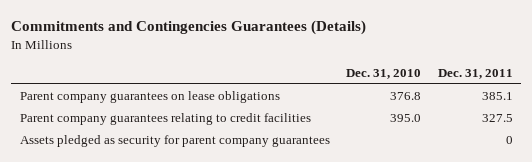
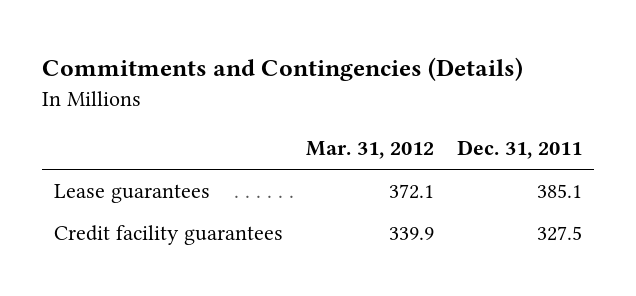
- Commitments and Contingencies Guarantees (Details)
+ Commitments and Contingencies (Details)
- | Dec. 31, 2010 | Dec. 31, 2011
+ | Mar. 31, 2012 | Dec. 31, 2011
- Parent company guarantees on lease obligations | 376.8 | 385.1
- Parent company guarantees relating to credit facilities | 395.0 | 327.5
- Assets pledged as security for parent company guarantees | | 0
+ Lease guarantees | 372.1 | 385.1
+ Credit facility guarantees | 339.9 | 327.5

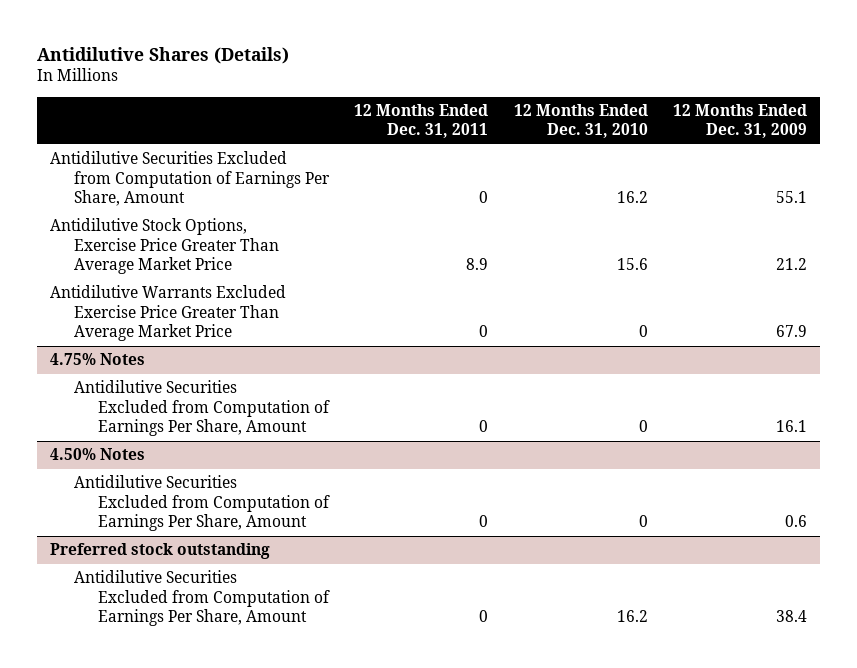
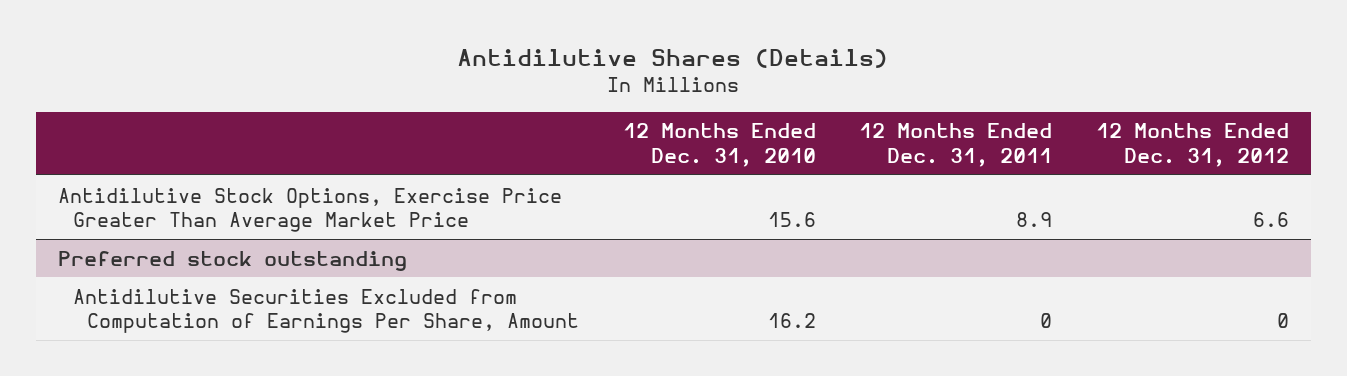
- | 12 Months Ended Dec. 31, 2011 | 12 Months Ended Dec. 31, 2010 | 12 Months Ended Dec. 31, 2009
+ | 12 Months Ended Dec. 31, 2010 | 12 Months Ended Dec. 31, 2011 | 12 Months Ended Dec. 31, 2012
- Antidilutive Securities Excluded from Computation of Earnings Per Share, Amount | 0 | 16.2 | 55.1
- Antidilutive Warrants Excluded Exercise Price Greater Than Average Market Price | 0 | 0 | 67.9
- 4.75% Notes
- Antidilutive Securities Excluded from Computation of Earnings Per Share, Amount | 0 | 0 | 16.1
- 4.50% Notes
- Antidilutive Securities Excluded from Computation of Earnings Per Share, Amount | 0 | 0 | 0.6

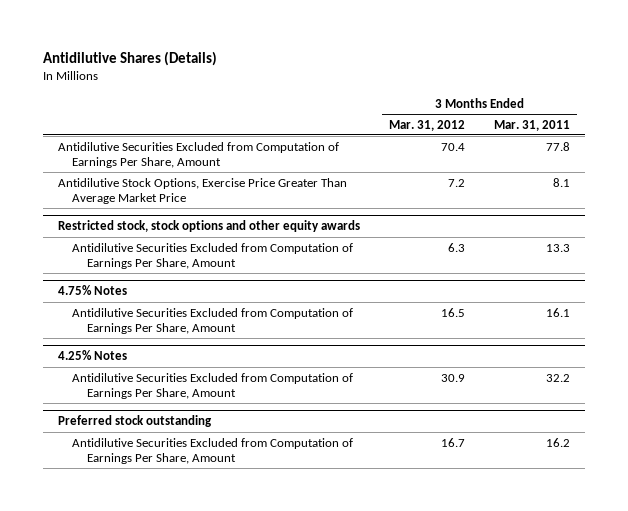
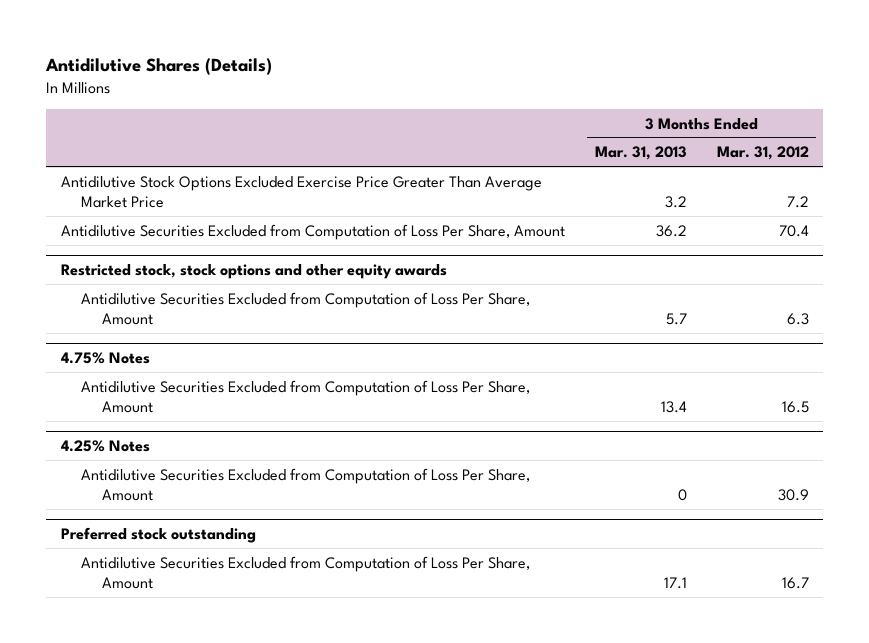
- | 3 Months Ended Mar. 31, 2012 | 3 Months Ended Mar. 31, 2011
+ | 3 Months Ended Mar. 31, 2013 | 3 Months Ended Mar. 31, 2012
- Antidilutive Securities Excluded from Computation of Earnings Per Share, Amount | 70.4 | 77.8
- Antidilutive Stock Options, Exercise Price Greater Than Average Market Price | 7.2 | 8.1
+ Antidilutive Stock Options Excluded Exercise Price Greater Than Average Market Price | 3.2 | 7.2
+ Antidilutive Securities Excluded from Computation of Loss Per Share, Amount | 36.2 | 70.4
@ Restricted stock, stock options and other equity awards
- Antidilutive Securities Excluded from Computation of Earnings Per Share, Amount | 6.3 | 13.3
+ Antidilutive Securities Excluded from Computation of Loss Per Share, Amount | 5.7 | 6.3
@ 4.75% Notes
- Antidilutive Securities Excluded from Computation of Earnings Per Share, Amount | 16.5 | 16.1
+ Antidilutive Securities Excluded from Computation of Loss Per Share, Amount | 13.4 | 16.5
@ 4.25% Notes
- Antidilutive Securities Excluded from Computation of Earnings Per Share, Amount | 30.9 | 32.2
+ Antidilutive Securities Excluded from Computation of Loss Per Share, Amount | 0 | 30.9
@ Preferred stock outstanding
- Antidilutive Securities Excluded from Computation of Earnings Per Share, Amount | 16.7 | 16.2
+ Antidilutive Securities Excluded from Computation of Loss Per Share, Amount | 17.1 | 16.7

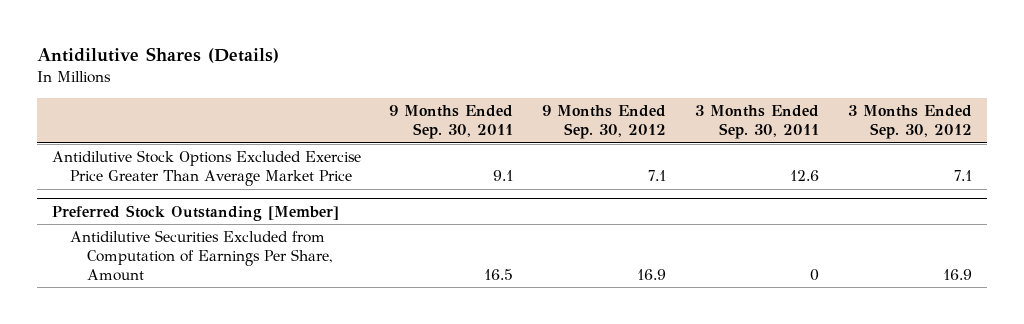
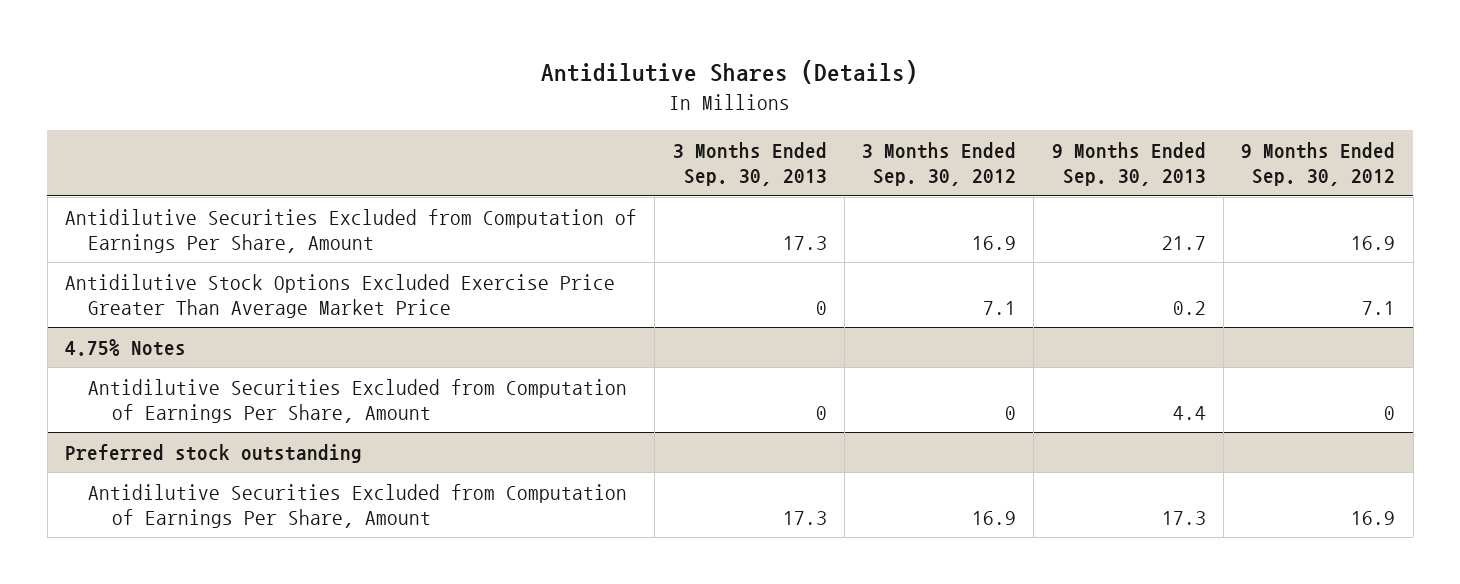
- | 9 Months Ended Sep. 30, 2011 | 9 Months Ended Sep. 30, 2012 | 3 Months Ended Sep. 30, 2011 | 3 Months Ended Sep. 30, 2012
+ | 3 Months Ended Sep. 30, 2013 | 3 Months Ended Sep. 30, 2012 | 9 Months Ended Sep. 30, 2013 | 9 Months Ended Sep. 30, 2012
+ Antidilutive Securities Excluded from Computation of Earnings Per Share, Amount | 17.3 | 16.9 | 21.7 | 16.9
- Preferred Stock Outstanding [Member]
+ 4.75% Notes
+ Antidilutive Securities Excluded from Computation of Earnings Per Share, Amount | 0 | 0 | 4.4 | 0
+ Preferred stock outstanding

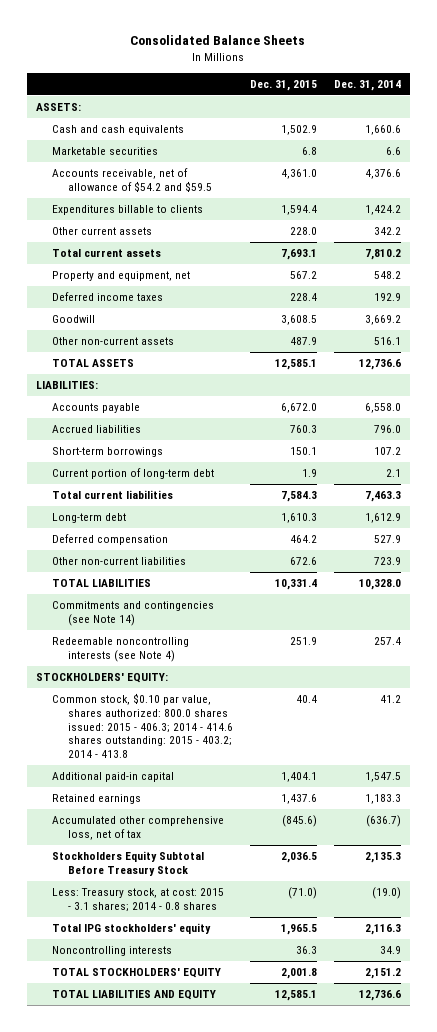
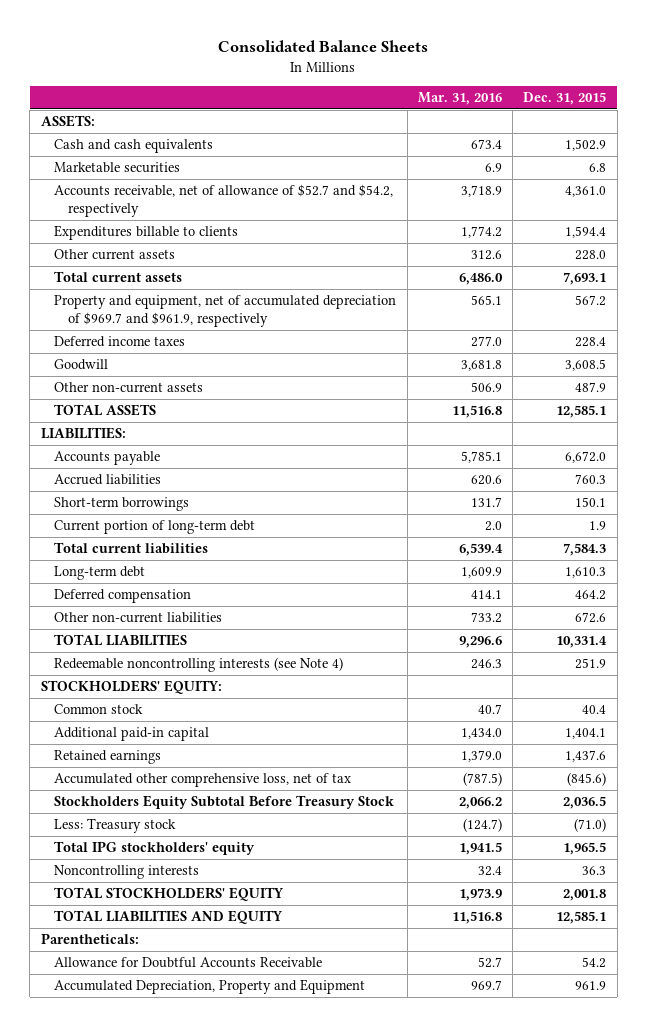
- | Dec. 31, 2015 | Dec. 31, 2014
+ | Mar. 31, 2016 | Dec. 31, 2015
- Accounts receivable, net of allowance of $54.2 and $59.5 | 4,361.0 | 4,376.6
+ Accounts receivable, net of allowance of $52.7 and $54.2, respectively | 3,718.9 | 4,361.0
- Property and equipment, net | 567.2 | 548.2
+ Property and equipment, net of accumulated depreciation of $969.7 and $961.9, respectively | 565.1 | 567.2
- Commitments and contingencies (see Note 14)
- Common stock, $0.10 par value, shares authorized: 800.0 shares issued: 2015 - 406.3; 2014 - 414.6 shares outstanding: 2015 - 403.2; 2014 - 413.8 | 40.4 | 41.2
+ Common stock | 40.7 | 40.4
- Less: Treasury stock, at cost: 2015 - 3.1 shares; 2014 - 0.8 shares | (71.0) | (19.0)
+ Less: Treasury stock | (124.7) | (71.0)
+ Parentheticals:
+ Allowance for Doubtful Accounts Receivable | 52.7 | 54.2
+ Accumulated Depreciation, Property and Equipment | 969.7 | 961.9

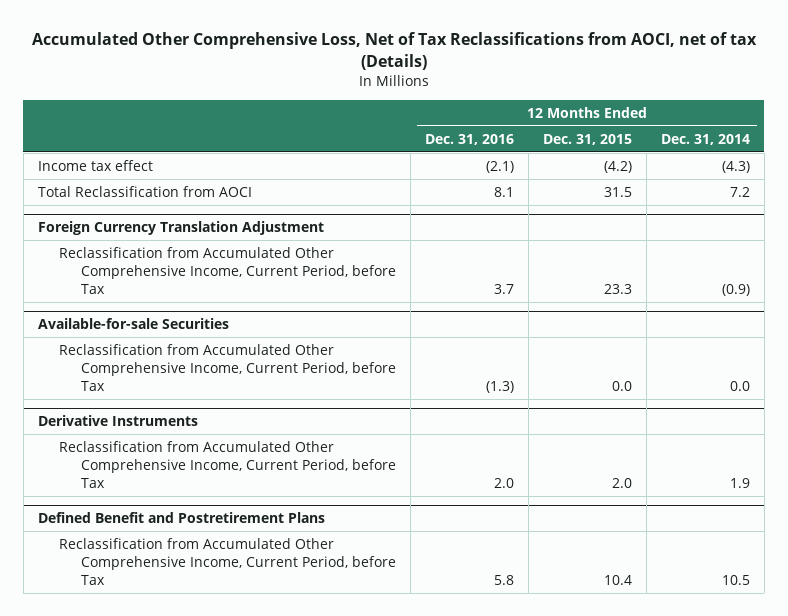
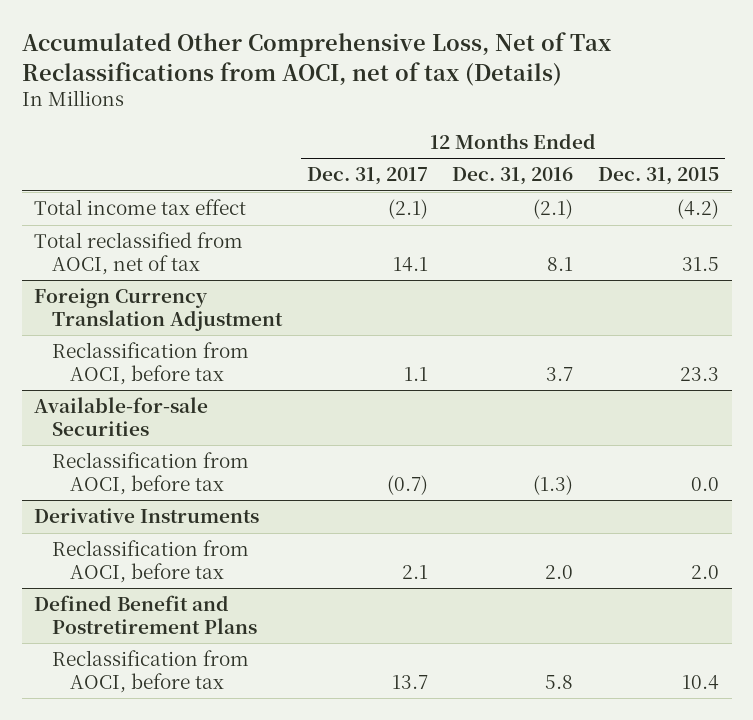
- | 12 Months Ended Dec. 31, 2016 | 12 Months Ended Dec. 31, 2015 | 12 Months Ended Dec. 31, 2014
+ | 12 Months Ended Dec. 31, 2017 | 12 Months Ended Dec. 31, 2016 | 12 Months Ended Dec. 31, 2015
- Income tax effect | (2.1) | (4.2) | (4.3)
- Total Reclassification from AOCI | 8.1 | 31.5 | 7.2
+ Total income tax effect | (2.1) | (2.1) | (4.2)
+ Total reclassified from AOCI, net of tax | 14.1 | 8.1 | 31.5
@ Foreign Currency Translation Adjustment
- Reclassification from Accumulated Other Comprehensive Income, Current Period, before Tax | 3.7 | 23.3 | (0.9)
+ Reclassification from AOCI, before tax | 1.1 | 3.7 | 23.3
@ Available-for-sale Securities
- Reclassification from Accumulated Other Comprehensive Income, Current Period, before Tax | (1.3) | 0.0 | 0.0
+ Reclassification from AOCI, before tax | (0.7) | (1.3) | 0.0
@ Derivative Instruments
- Reclassification from Accumulated Other Comprehensive Income, Current Period, before Tax | 2.0 | 2.0 | 1.9
+ Reclassification from AOCI, before tax | 2.1 | 2.0 | 2.0
@ Defined Benefit and Postretirement Plans
- Reclassification from Accumulated Other Comprehensive Income, Current Period, before Tax | 5.8 | 10.4 | 10.5
+ Reclassification from AOCI, before tax | 13.7 | 5.8 | 10.4

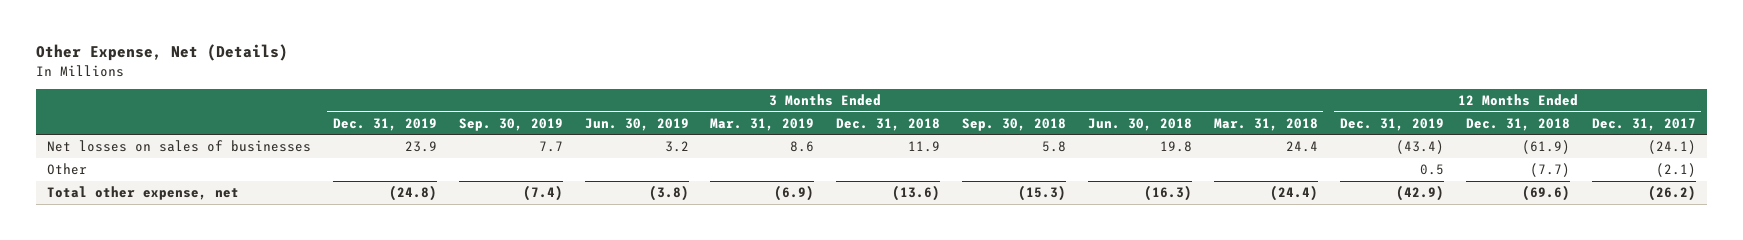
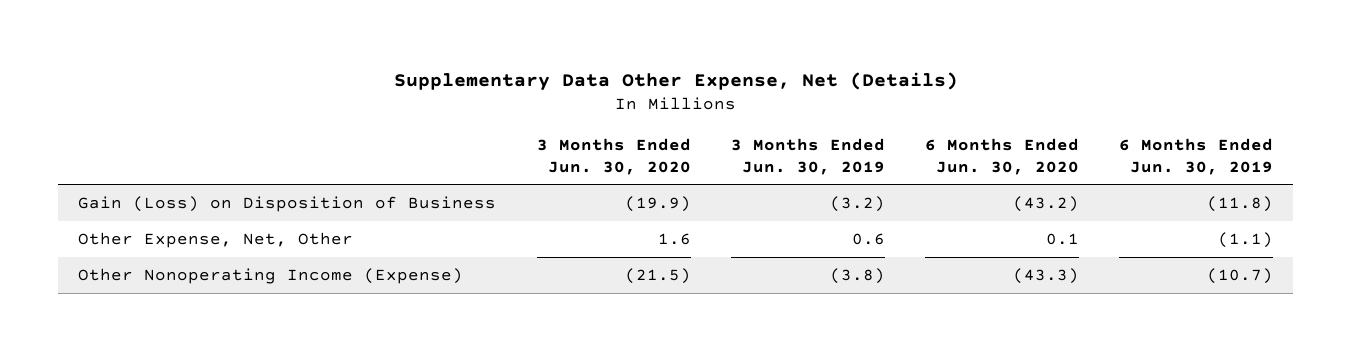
- Other Expense, Net (Details)
+ Supplementary Data Other Expense, Net (Details)
- | 3 Months Ended Dec. 31, 2019 | 3 Months Ended Sep. 30, 2019 | 3 Months Ended Jun. 30, 2019 | 3 Months Ended Mar. 31, 2019 | 3 Months Ended Dec. 31, 2018 | 3 Months Ended Sep. 30, 2018 | 3 Months Ended Jun. 30, 2018 | 3 Months Ended Mar. 31, 2018 | 12 Months Ended Dec. 31, 2019 | 12 Months Ended Dec. 31, 2018 | 12 Months Ended Dec. 31, 2017
+ | 3 Months Ended Jun. 30, 2020 | 3 Months Ended Jun. 30, 2019 | 6 Months Ended Jun. 30, 2020 | 6 Months Ended Jun. 30, 2019
- Net losses on sales of businesses | 23.9 | 7.7 | 3.2 | 8.6 | 11.9 | 5.8 | 19.8 | 24.4 | (43.4) | (61.9) | (24.1)
- Other | | | | | | | | | 0.5 | (7.7) | (2.1)
- Total other expense, net | (24.8) | (7.4) | (3.8) | (6.9) | (13.6) | (15.3) | (16.3) | (24.4) | (42.9) | (69.6) | (26.2)
+ Gain (Loss) on Disposition of Business | (19.9) | (3.2) | (43.2) | (11.8)
+ Other Expense, Net, Other | 1.6 | 0.6 | 0.1 | (1.1)
+ Other Nonoperating Income (Expense) | (21.5) | (3.8) | (43.3) | (10.7)

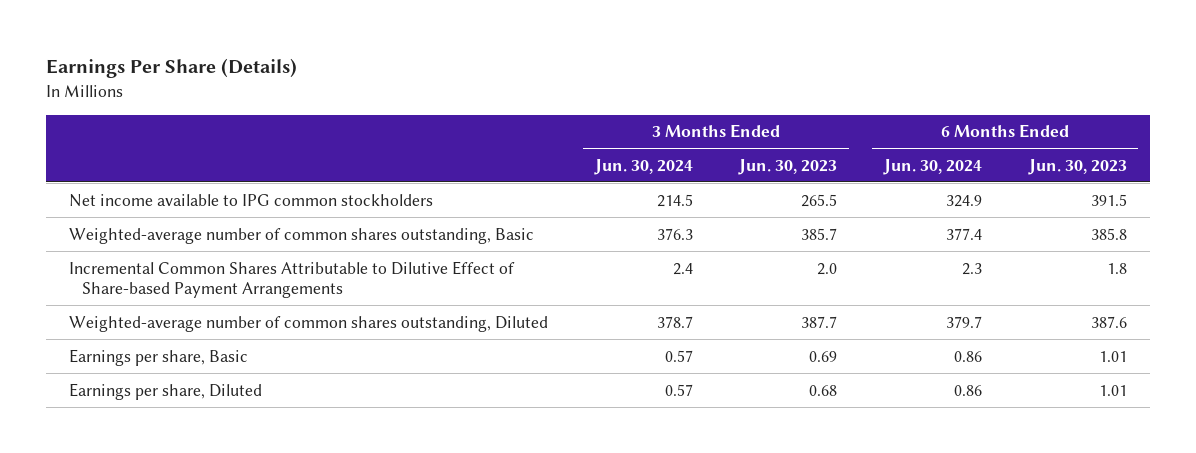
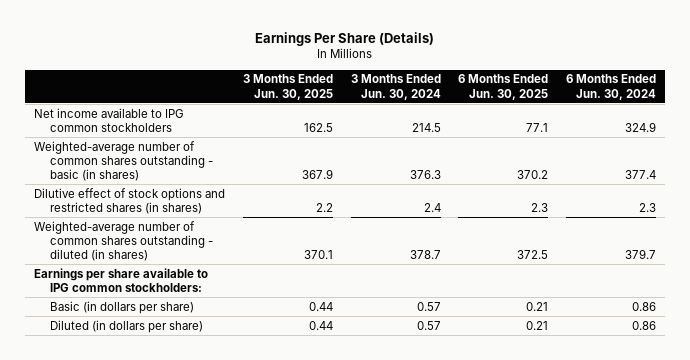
- | 3 Months Ended Jun. 30, 2024 | 3 Months Ended Jun. 30, 2023 | 6 Months Ended Jun. 30, 2024 | 6 Months Ended Jun. 30, 2023
+ | 3 Months Ended Jun. 30, 2025 | 3 Months Ended Jun. 30, 2024 | 6 Months Ended Jun. 30, 2025 | 6 Months Ended Jun. 30, 2024
- Weighted-average number of common shares outstanding, Basic | 376.3 | 385.7 | 377.4 | 385.8
- Incremental Common Shares Attributable to Dilutive Effect of Share-based Payment Arrangements | 2.4 | 2.0 | 2.3 | 1.8
- Weighted-average number of common shares outstanding, Diluted | 378.7 | 387.7 | 379.7 | 387.6
- Earnings per share, Basic | 0.57 | 0.69 | 0.86 | 1.01
- Earnings per share, Diluted | 0.57 | 0.68 | 0.86 | 1.01
+ Weighted-average number of common shares outstanding - basic (in shares) | 367.9 | 376.3 | 370.2 | 377.4
+ Dilutive effect of stock options and restricted shares (in shares) | 2.2 | 2.4 | 2.3 | 2.3
+ Weighted-average number of common shares outstanding - diluted (in shares) | 370.1 | 378.7 | 372.5 | 379.7
+ Earnings per share available to IPG common stockholders:
+ Basic (in dollars per share) | 0.44 | 0.57 | 0.21 | 0.86
+ Diluted (in dollars per share) | 0.44 | 0.57 | 0.21 | 0.86

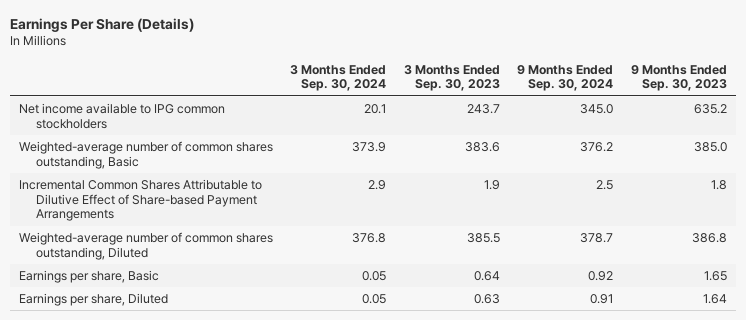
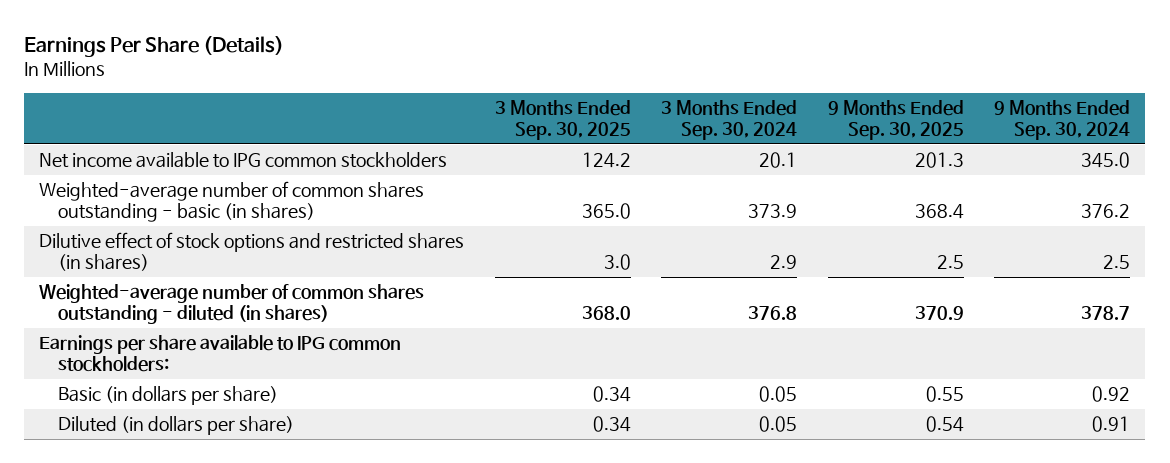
- | 3 Months Ended Sep. 30, 2024 | 3 Months Ended Sep. 30, 2023 | 9 Months Ended Sep. 30, 2024 | 9 Months Ended Sep. 30, 2023
+ | 3 Months Ended Sep. 30, 2025 | 3 Months Ended Sep. 30, 2024 | 9 Months Ended Sep. 30, 2025 | 9 Months Ended Sep. 30, 2024
- Weighted-average number of common shares outstanding, Basic | 373.9 | 383.6 | 376.2 | 385.0
- Incremental Common Shares Attributable to Dilutive Effect of Share-based Payment Arrangements | 2.9 | 1.9 | 2.5 | 1.8
- Weighted-average number of common shares outstanding, Diluted | 376.8 | 385.5 | 378.7 | 386.8
- Earnings per share, Basic | 0.05 | 0.64 | 0.92 | 1.65
- Earnings per share, Diluted | 0.05 | 0.63 | 0.91 | 1.64
+ Weighted-average number of common shares outstanding - basic (in shares) | 365.0 | 373.9 | 368.4 | 376.2
+ Dilutive effect of stock options and restricted shares (in shares) | 3.0 | 2.9 | 2.5 | 2.5
+ Weighted-average number of common shares outstanding - diluted (in shares) | 368.0 | 376.8 | 370.9 | 378.7
+ Earnings per share available to IPG common stockholders:
+ Basic (in dollars per share) | 0.34 | 0.05 | 0.55 | 0.92
+ Diluted (in dollars per share) | 0.34 | 0.05 | 0.54 | 0.91

